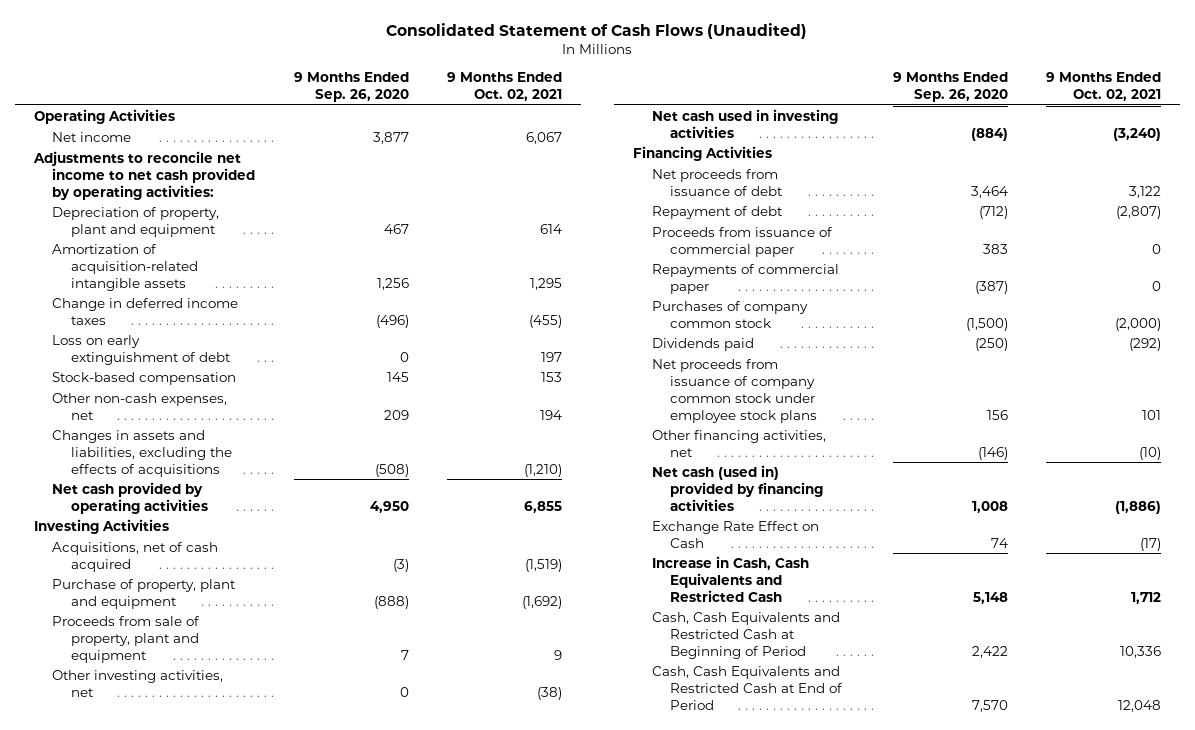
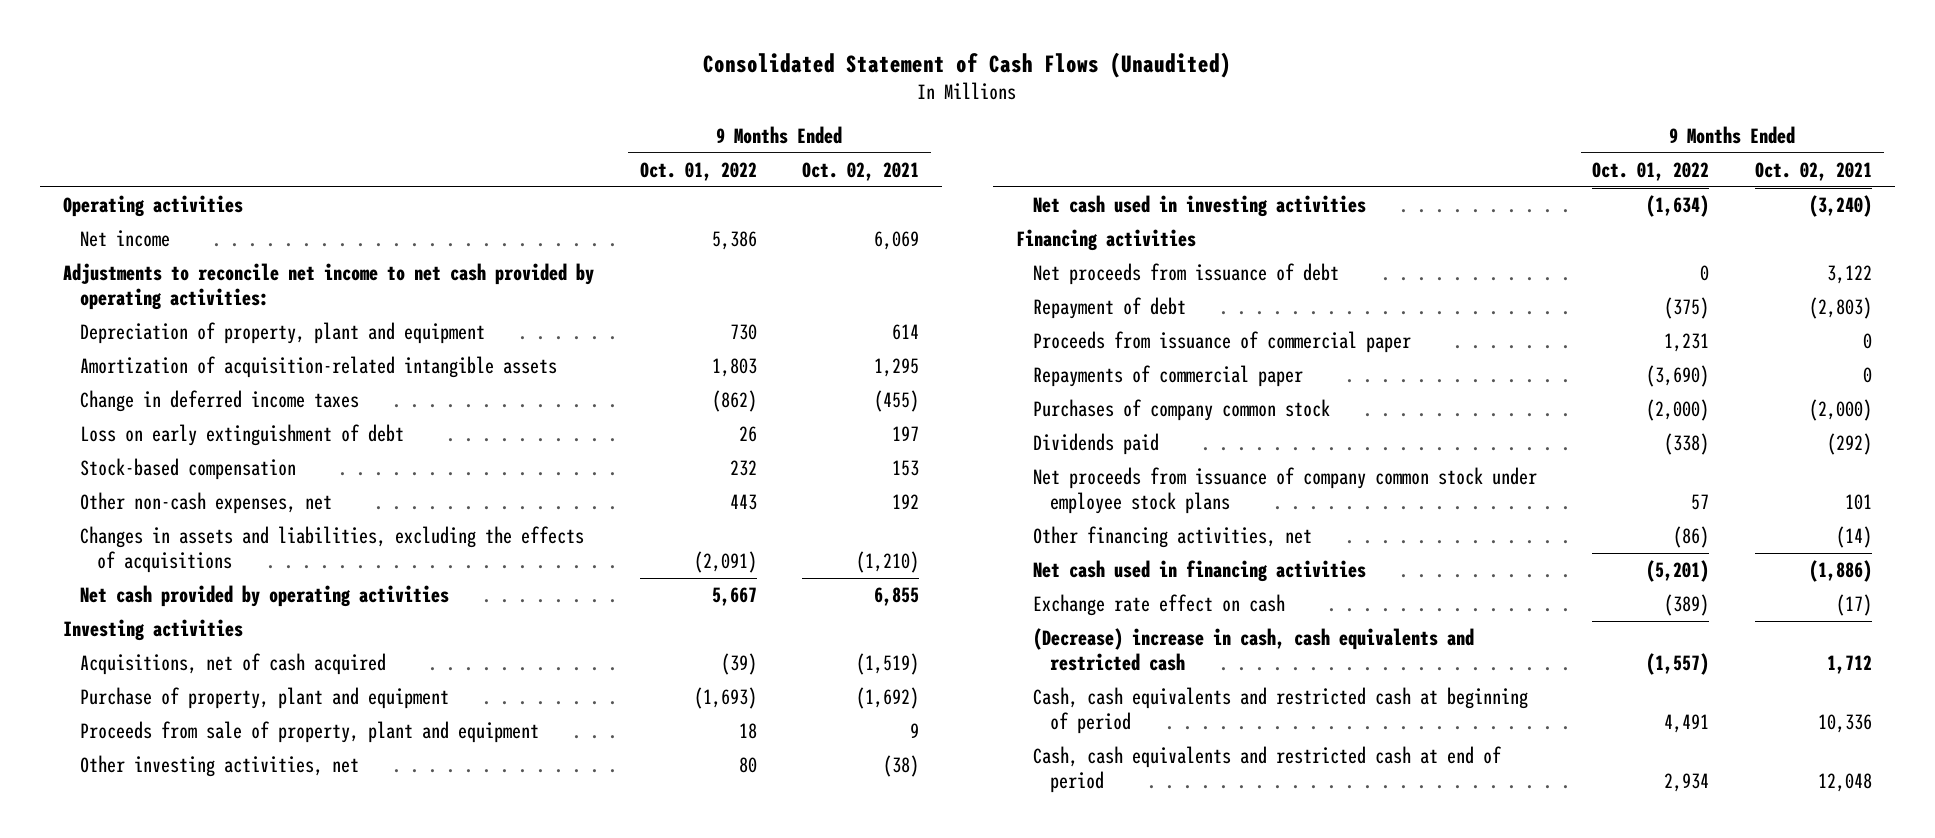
- | 9 Months Ended Sep. 26, 2020 | 9 Months Ended Oct. 02, 2021
+ | 9 Months Ended Oct. 01, 2022 | 9 Months Ended Oct. 02, 2021
- Operating Activities
- Net income | 3,877 | 6,067
+ Operating activities
+ Net income | 5,386 | 6,069
- Other non-cash expenses, net | 209 | 194
+ Other non-cash expenses, net | 443 | 192
- Investing Activities
+ Investing activities
- Financing Activities
+ Financing activities
- Repayment of debt | (712) | (2,807)
+ Repayment of debt | (375) | (2,803)
- Other financing activities, net | (146) | (10)
- Net cash (used in) provided by financing activities | 1,008 | (1,886)
- Exchange Rate Effect on Cash | 74 | (17)
- Increase in Cash, Cash Equivalents and Restricted Cash | 5,148 | 1,712
- Cash, Cash Equivalents and Restricted Cash at Beginning of Period | 2,422 | 10,336
- Cash, Cash Equivalents and Restricted Cash at End of Period | 7,570 | 12,048
+ Other financing activities, net | (86) | (14)
+ Net cash used in financing activities | (5,201) | (1,886)
+ Exchange rate effect on cash | (389) | (17)
+ (Decrease) increase in cash, cash equivalents and restricted cash | (1,557) | 1,712
+ Cash, cash equivalents and restricted cash at beginning of period | 4,491 | 10,336
+ Cash, cash equivalents and restricted cash at end of period | 2,934 | 12,048

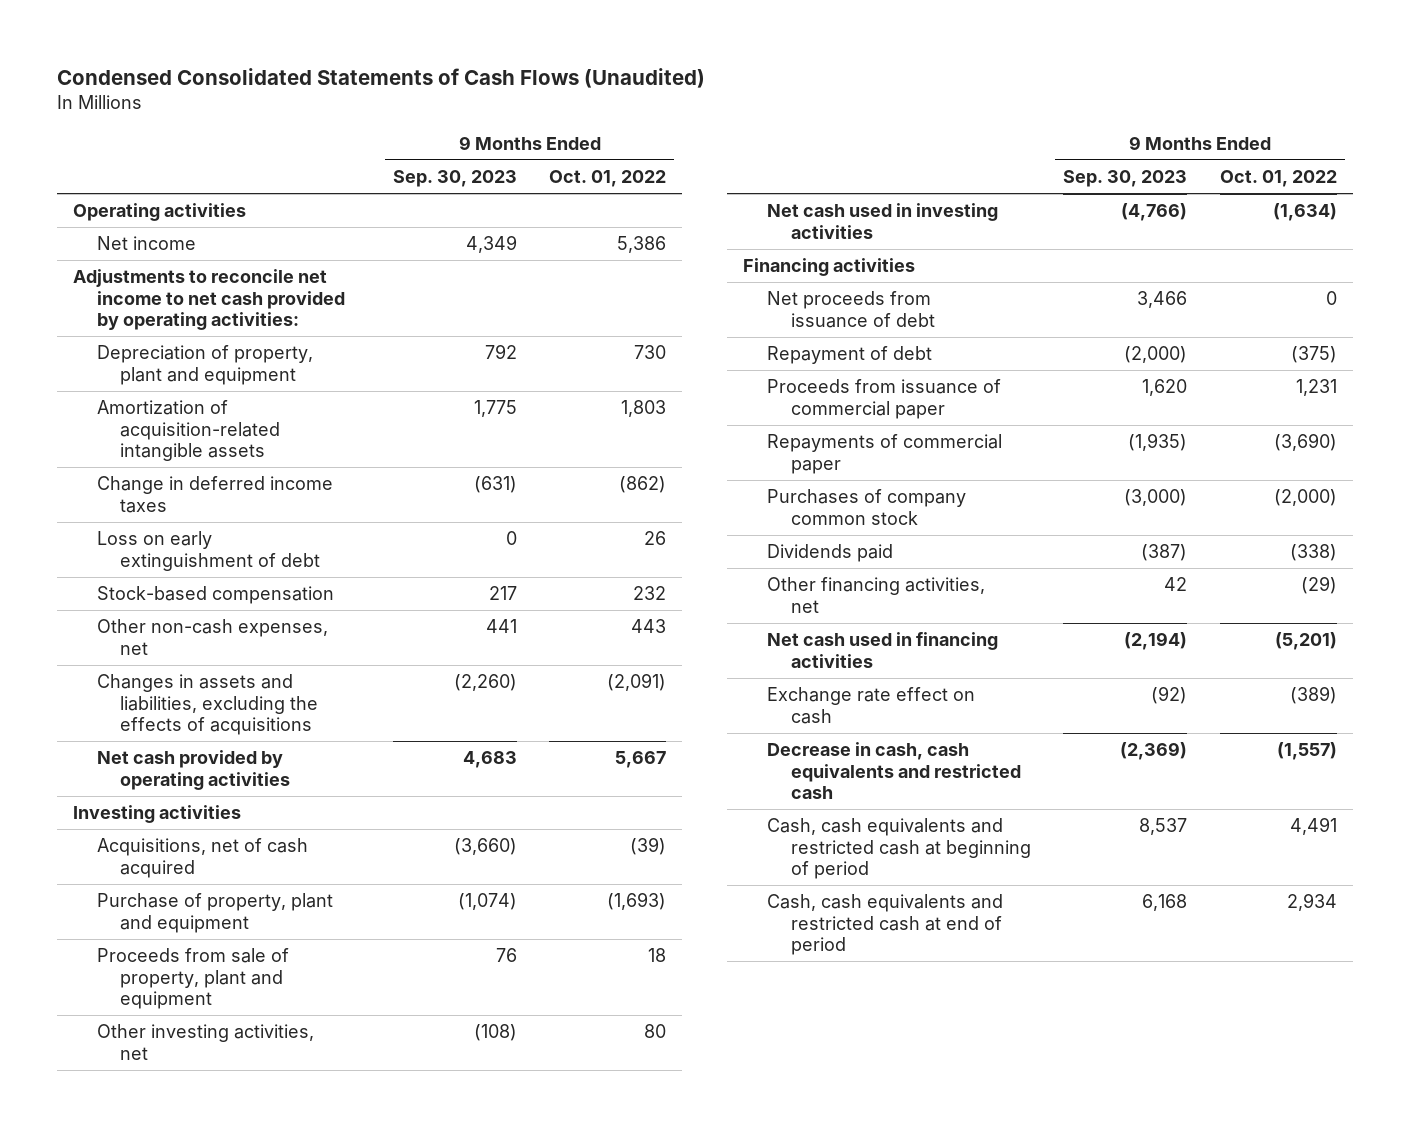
- Consolidated Statement of Cash Flows (Unaudited)
+ Condensed Consolidated Statements of Cash Flows (Unaudited)
- | 9 Months Ended Oct. 01, 2022 | 9 Months Ended Oct. 02, 2021
+ | 9 Months Ended Sep. 30, 2023 | 9 Months Ended Oct. 01, 2022
- Net proceeds from issuance of company common stock under employee stock plans | 57 | 101
- Other financing activities, net | (86) | (14)
+ Other financing activities, net | 42 | (29)
- (Decrease) increase in cash, cash equivalents and restricted cash | (1,557) | 1,712
+ Decrease in cash, cash equivalents and restricted cash | (2,369) | (1,557)

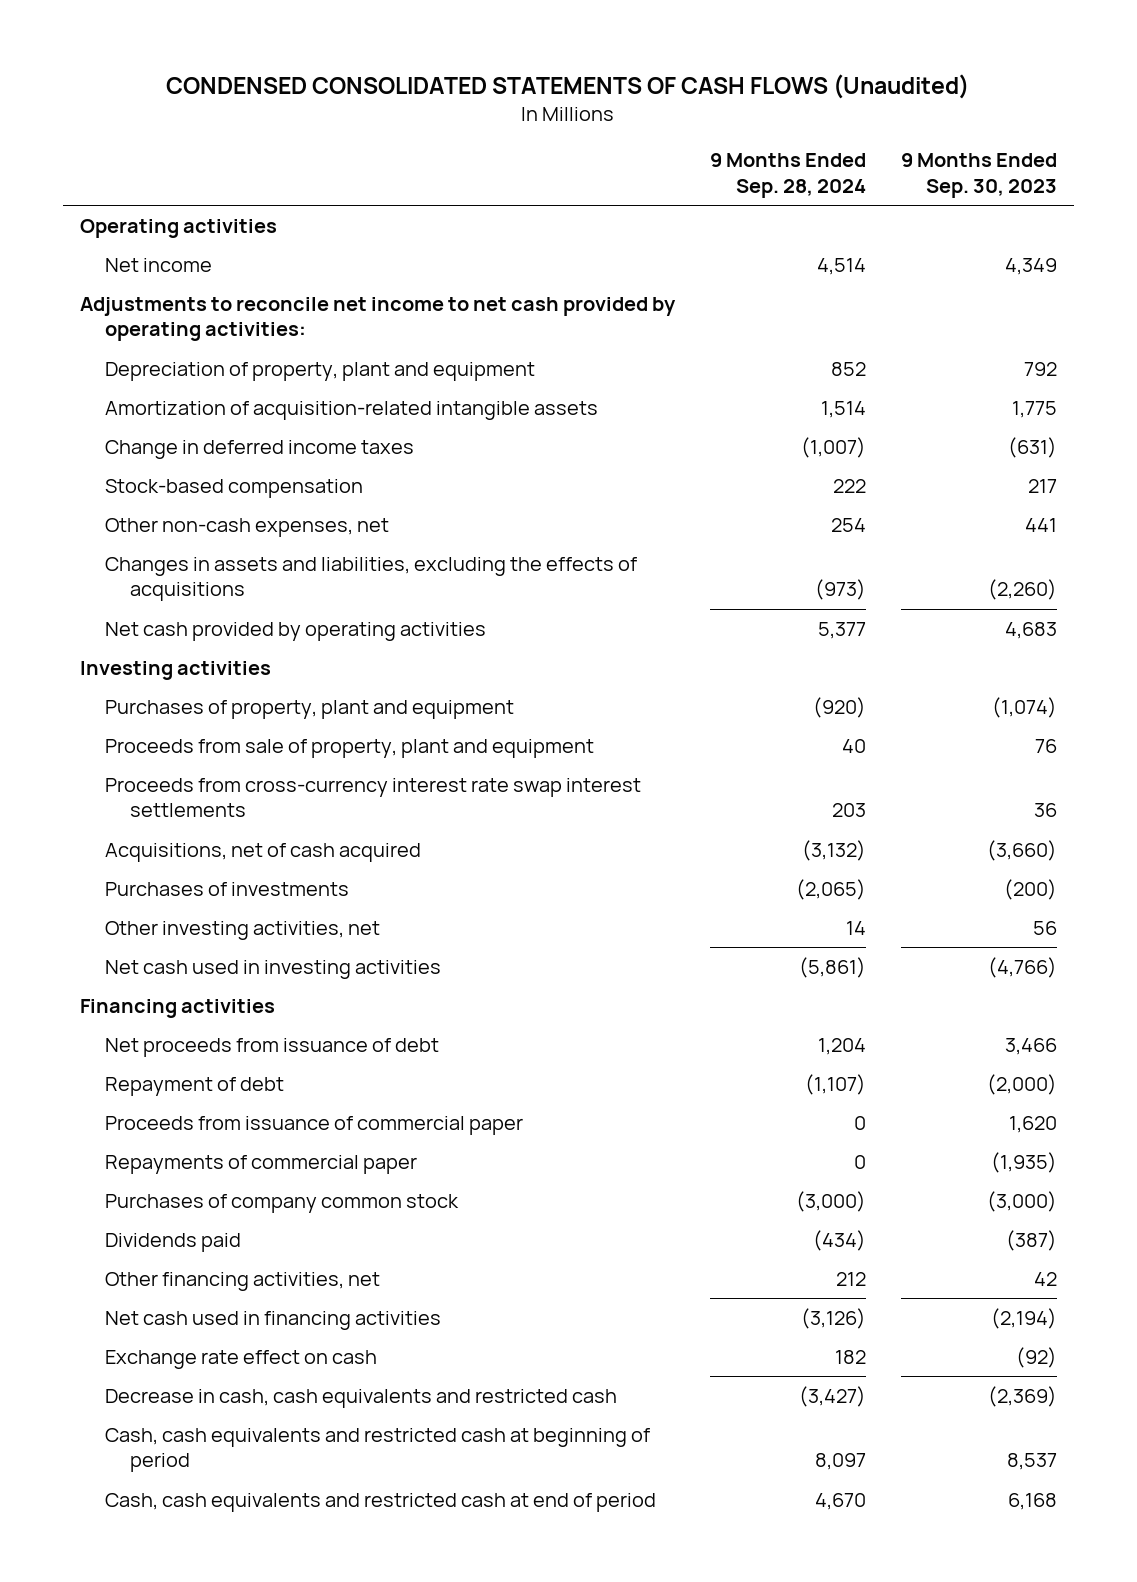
- Condensed Consolidated Statements of Cash Flows (Unaudited)
+ CONDENSED CONSOLIDATED STATEMENTS OF CASH FLOWS (Unaudited)
- | 9 Months Ended Sep. 30, 2023 | 9 Months Ended Oct. 01, 2022
+ | 9 Months Ended Sep. 28, 2024 | 9 Months Ended Sep. 30, 2023
- Loss on early extinguishment of debt | 0 | 26
- Purchase of property, plant and equipment | (1,074) | (1,693)
+ Purchases of property, plant and equipment | (920) | (1,074)
- Other investing activities, net | (108) | 80
+ Proceeds from cross-currency interest rate swap interest settlements | 203 | 36
moved down: Acquisitions, net of cash acquired | (3,132) | (3,660)
+ Purchases of investments | (2,065) | (200)
+ Other investing activities, net | 14 | 56

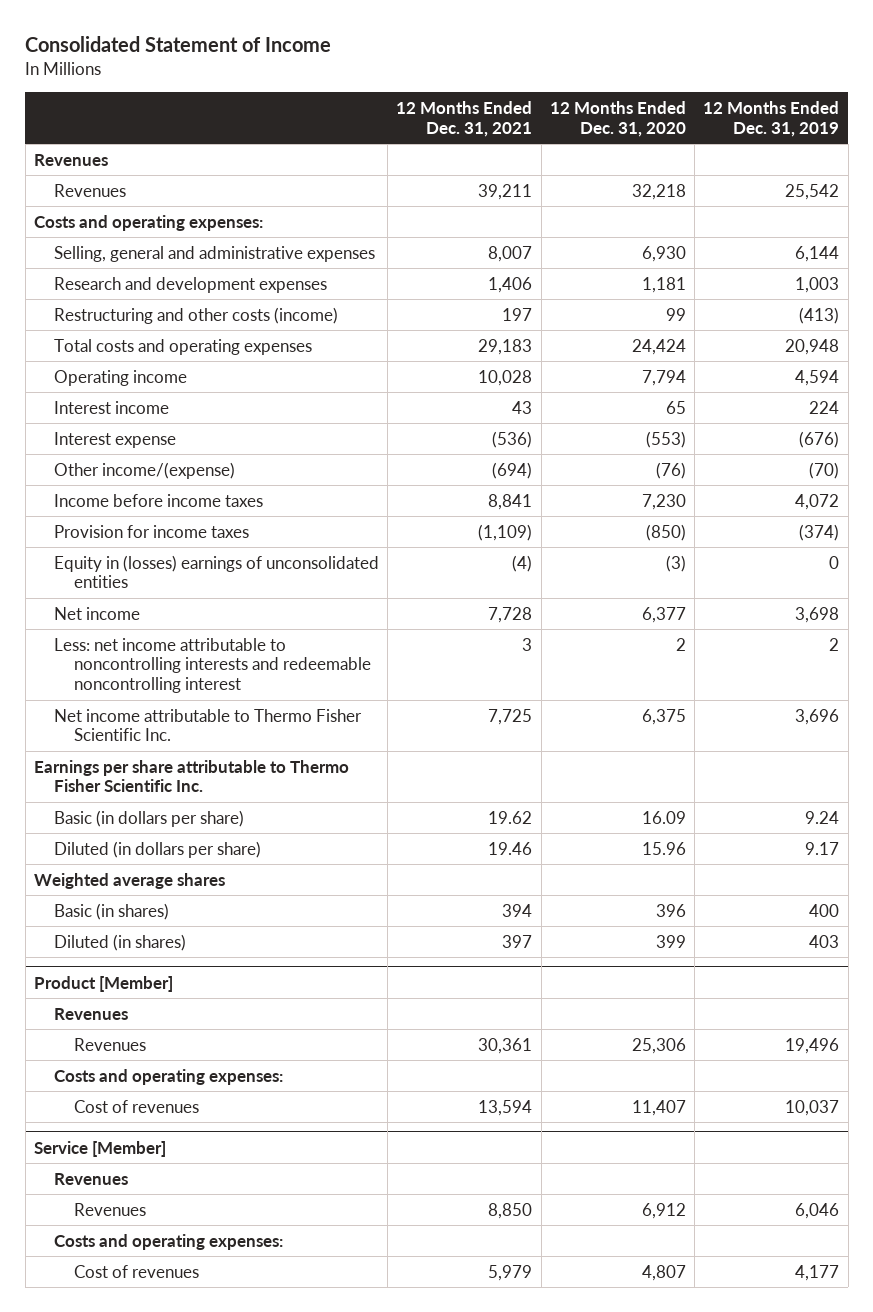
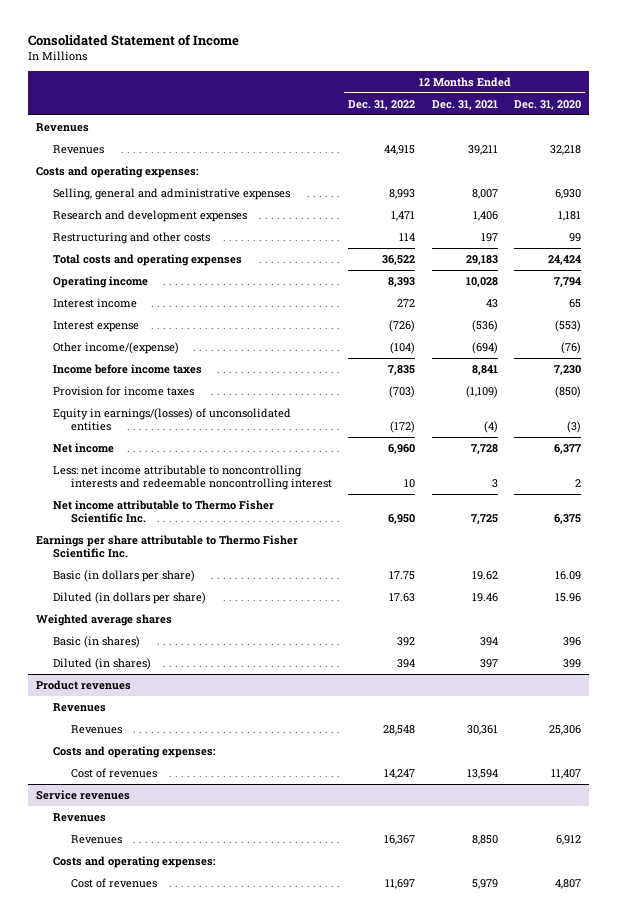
- | 12 Months Ended Dec. 31, 2021 | 12 Months Ended Dec. 31, 2020 | 12 Months Ended Dec. 31, 2019
+ | 12 Months Ended Dec. 31, 2022 | 12 Months Ended Dec. 31, 2021 | 12 Months Ended Dec. 31, 2020
- Restructuring and other costs (income) | 197 | 99 | (413)
+ Restructuring and other costs | 114 | 197 | 99
- Equity in (losses) earnings of unconsolidated entities | (4) | (3) | 0
+ Equity in earnings/(losses) of unconsolidated entities | (172) | (4) | (3)
- Product [Member]
+ Product revenues
- Service [Member]
+ Service revenues

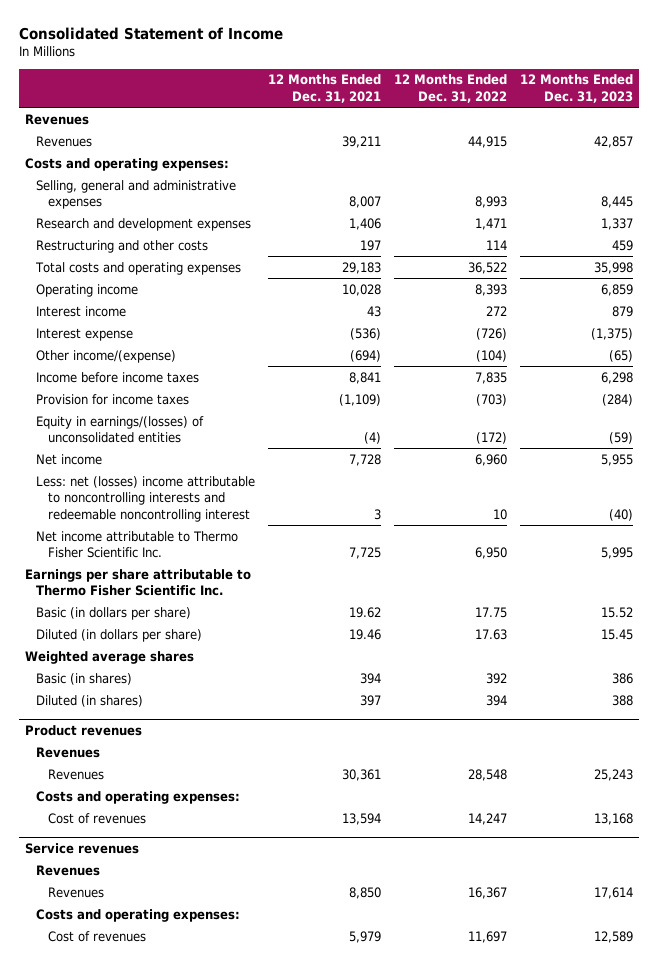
- | 12 Months Ended Dec. 31, 2022 | 12 Months Ended Dec. 31, 2021 | 12 Months Ended Dec. 31, 2020
+ | 12 Months Ended Dec. 31, 2021 | 12 Months Ended Dec. 31, 2022 | 12 Months Ended Dec. 31, 2023
- Less: net income attributable to noncontrolling interests and redeemable noncontrolling interest | 10 | 3 | 2
+ Less: net (losses) income attributable to noncontrolling interests and redeemable noncontrolling interest | 3 | 10 | (40)

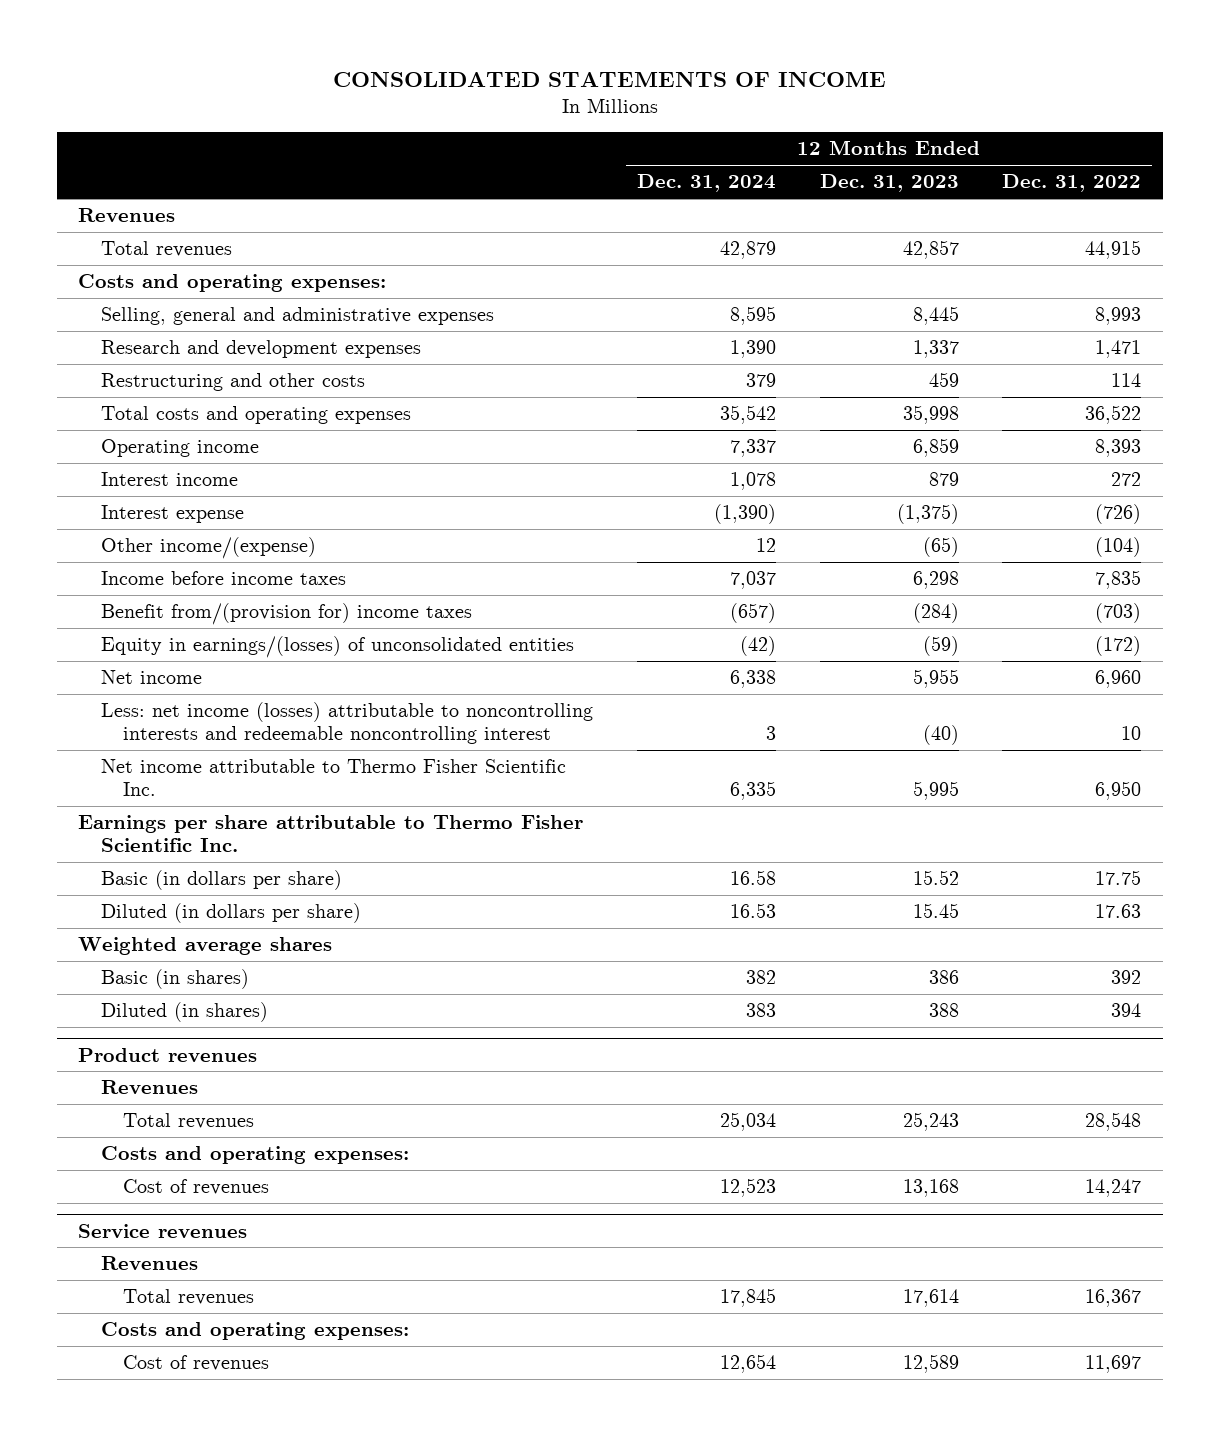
- Consolidated Statement of Income
+ CONSOLIDATED STATEMENTS OF INCOME
- | 12 Months Ended Dec. 31, 2021 | 12 Months Ended Dec. 31, 2022 | 12 Months Ended Dec. 31, 2023
+ | 12 Months Ended Dec. 31, 2024 | 12 Months Ended Dec. 31, 2023 | 12 Months Ended Dec. 31, 2022
- Revenues | 39,211 | 44,915 | 42,857
+ Total revenues | 42,879 | 42,857 | 44,915
- Provision for income taxes | (1,109) | (703) | (284)
+ Benefit from/(provision for) income taxes | (657) | (284) | (703)
- Less: net (losses) income attributable to noncontrolling interests and redeemable noncontrolling interest | 3 | 10 | (40)
+ Less: net income (losses) attributable to noncontrolling interests and redeemable noncontrolling interest | 3 | (40) | 10
@ Product revenues
- Revenues | 30,361 | 28,548 | 25,243
+ Total revenues | 25,034 | 25,243 | 28,548
@ Service revenues
- Revenues | 8,850 | 16,367 | 17,614
+ Total revenues | 17,845 | 17,614 | 16,367

